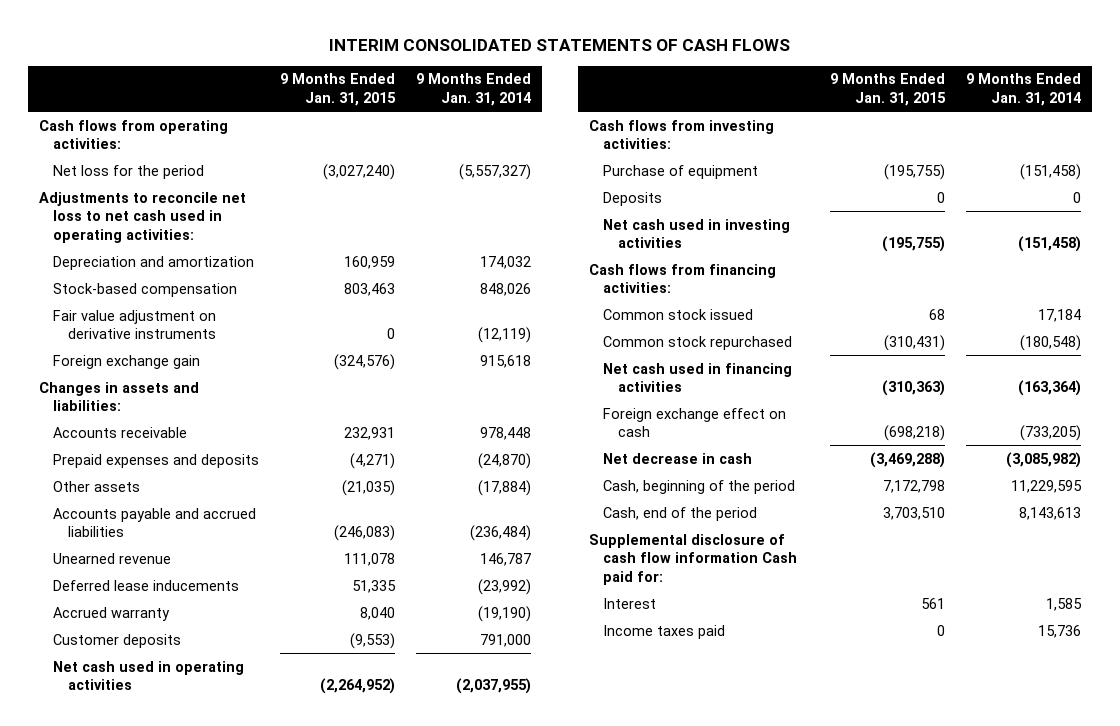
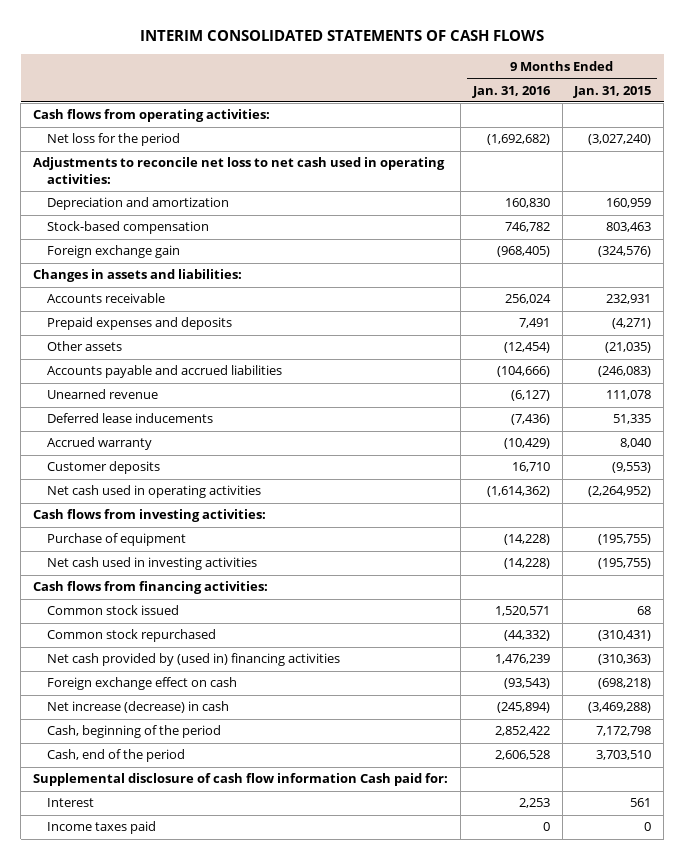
- | 9 Months Ended Jan. 31, 2015 | 9 Months Ended Jan. 31, 2014
+ | 9 Months Ended Jan. 31, 2016 | 9 Months Ended Jan. 31, 2015
- Fair value adjustment on derivative instruments | 0 | (12,119)
- Deposits | 0 | 0
- Net cash used in financing activities | (310,363) | (163,364)
+ Net cash provided by (used in) financing activities | 1,476,239 | (310,363)
- Net decrease in cash | (3,469,288) | (3,085,982)
+ Net increase (decrease) in cash | (245,894) | (3,469,288)

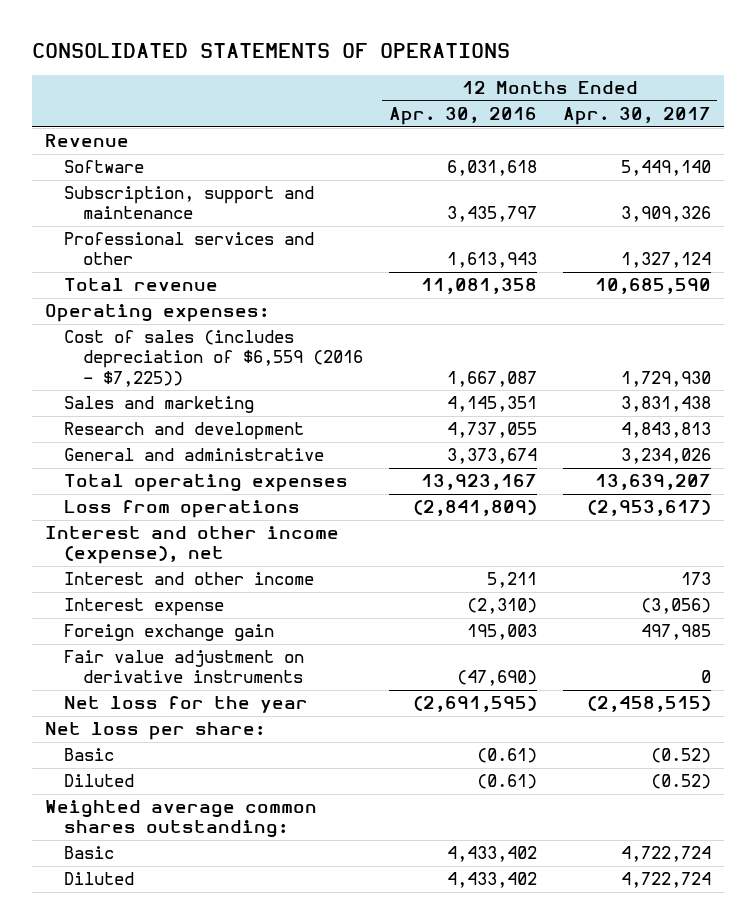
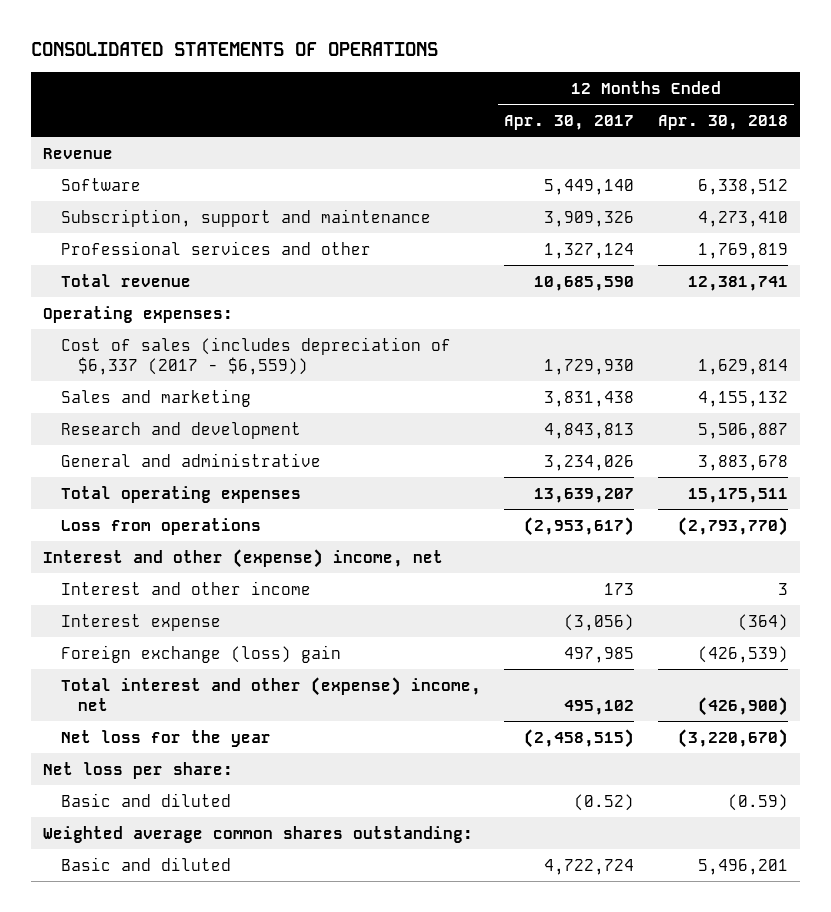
- | 12 Months Ended Apr. 30, 2016 | 12 Months Ended Apr. 30, 2017
+ | 12 Months Ended Apr. 30, 2017 | 12 Months Ended Apr. 30, 2018
- Cost of sales (includes depreciation of $6,559 (2016 - $7,225)) | 1,667,087 | 1,729,930
+ Cost of sales (includes depreciation of $6,337 (2017 - $6,559)) | 1,729,930 | 1,629,814
- Interest and other income (expense), net
+ Interest and other (expense) income, net
- Foreign exchange gain | 195,003 | 497,985
- Fair value adjustment on derivative instruments | (47,690) | 0
+ Foreign exchange (loss) gain | 497,985 | (426,539)
+ Total interest and other (expense) income, net | 495,102 | (426,900)
- Basic | (0.61) | (0.52)
- Diluted | (0.61) | (0.52)
+ Basic and diluted | (0.52) | (0.59)
- Basic | 4,433,402 | 4,722,724
- Diluted | 4,433,402 | 4,722,724
+ Basic and diluted | 4,722,724 | 5,496,201

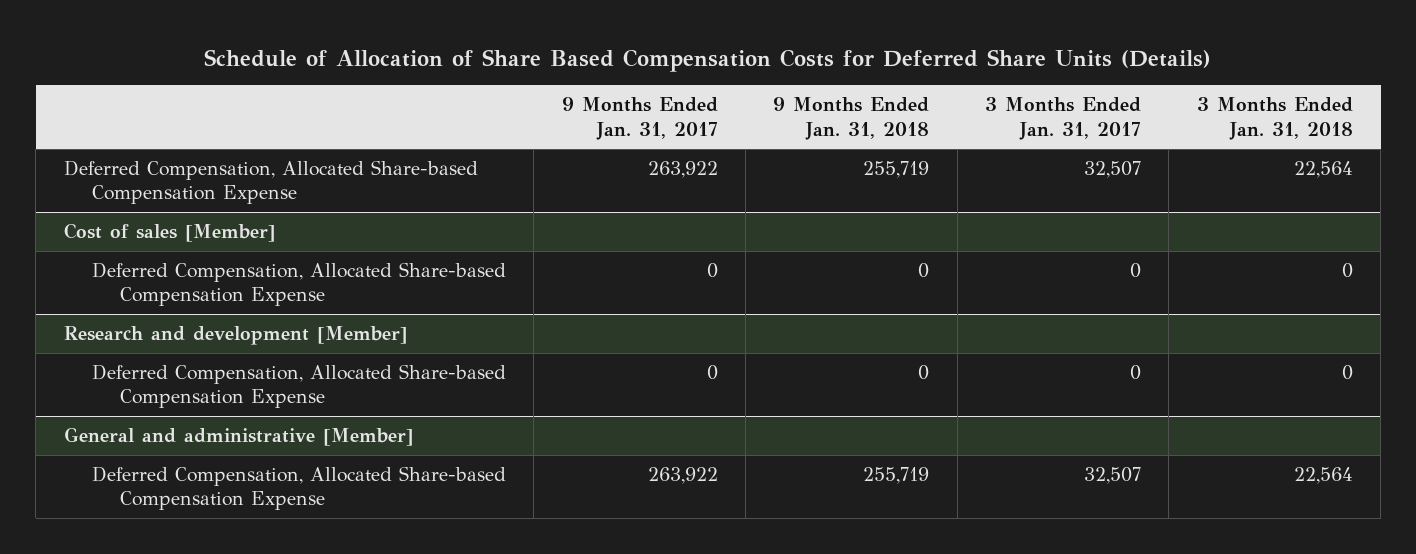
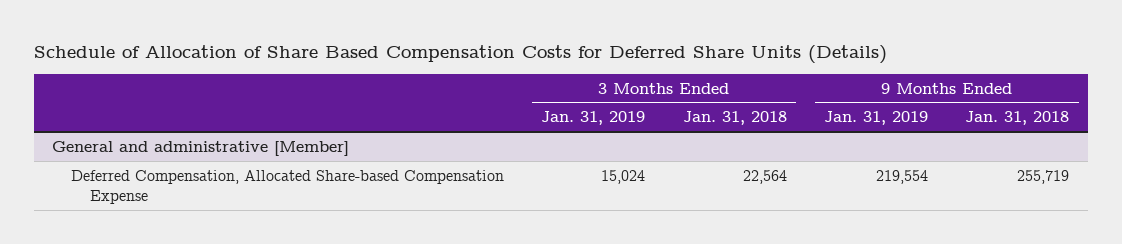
- | 9 Months Ended Jan. 31, 2017 | 9 Months Ended Jan. 31, 2018 | 3 Months Ended Jan. 31, 2017 | 3 Months Ended Jan. 31, 2018
+ | 3 Months Ended Jan. 31, 2019 | 3 Months Ended Jan. 31, 2018 | 9 Months Ended Jan. 31, 2019 | 9 Months Ended Jan. 31, 2018
- Deferred Compensation, Allocated Share-based Compensation Expense | 263,922 | 255,719 | 32,507 | 22,564
- Cost of sales [Member]
- Deferred Compensation, Allocated Share-based Compensation Expense | 0 | 0 | 0 | 0
- Research and development [Member]
- Deferred Compensation, Allocated Share-based Compensation Expense | 0 | 0 | 0 | 0

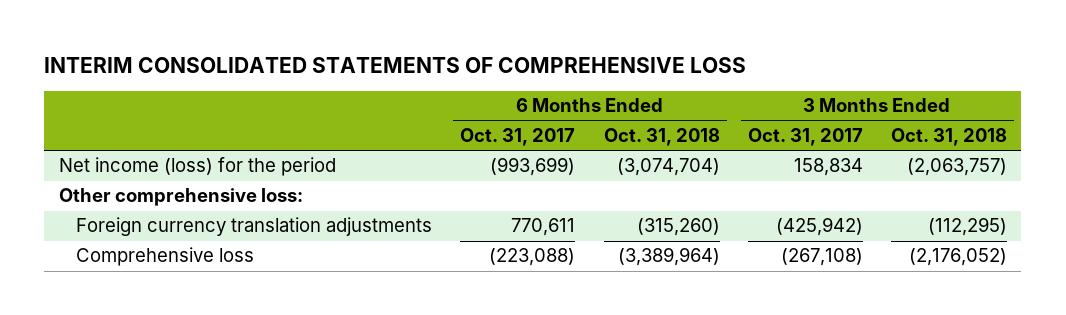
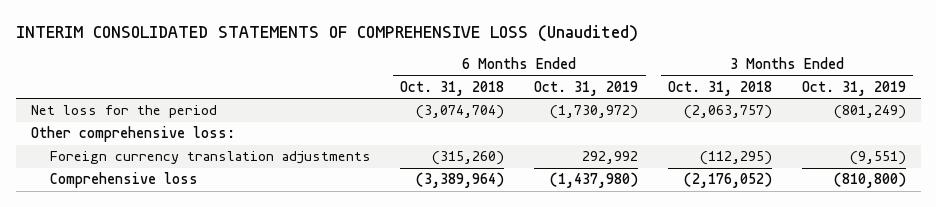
- INTERIM CONSOLIDATED STATEMENTS OF COMPREHENSIVE LOSS
+ INTERIM CONSOLIDATED STATEMENTS OF COMPREHENSIVE LOSS (Unaudited)
- | 6 Months Ended Oct. 31, 2017 | 6 Months Ended Oct. 31, 2018 | 3 Months Ended Oct. 31, 2017 | 3 Months Ended Oct. 31, 2018
+ | 6 Months Ended Oct. 31, 2018 | 6 Months Ended Oct. 31, 2019 | 3 Months Ended Oct. 31, 2018 | 3 Months Ended Oct. 31, 2019
- Net income (loss) for the period | (993,699) | (3,074,704) | 158,834 | (2,063,757)
+ Net loss for the period | (3,074,704) | (1,730,972) | (2,063,757) | (801,249)

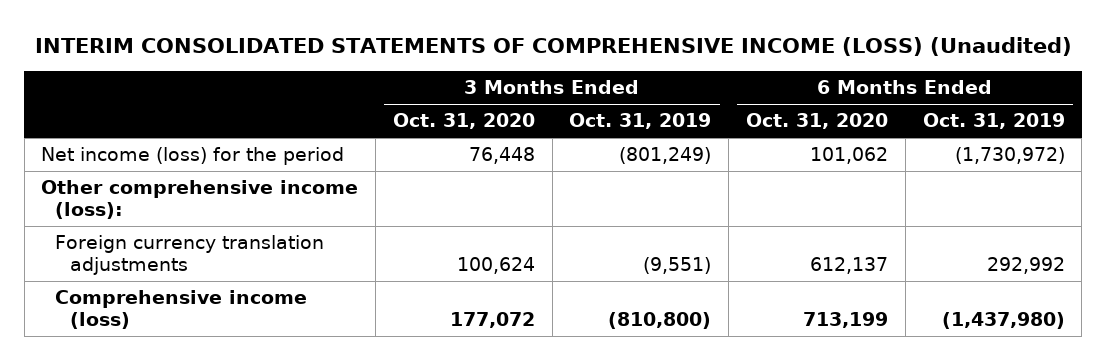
- INTERIM CONSOLIDATED STATEMENTS OF COMPREHENSIVE LOSS (Unaudited)
+ INTERIM CONSOLIDATED STATEMENTS OF COMPREHENSIVE INCOME (LOSS) (Unaudited)
- | 6 Months Ended Oct. 31, 2018 | 6 Months Ended Oct. 31, 2019 | 3 Months Ended Oct. 31, 2018 | 3 Months Ended Oct. 31, 2019
+ | 3 Months Ended Oct. 31, 2020 | 3 Months Ended Oct. 31, 2019 | 6 Months Ended Oct. 31, 2020 | 6 Months Ended Oct. 31, 2019
- Net loss for the period | (3,074,704) | (1,730,972) | (2,063,757) | (801,249)
- Other comprehensive loss:
+ Net income (loss) for the period | 76,448 | (801,249) | 101,062 | (1,730,972)
+ Other comprehensive income (loss):
- Comprehensive loss | (3,389,964) | (1,437,980) | (2,176,052) | (810,800)
+ Comprehensive income (loss) | 177,072 | (810,800) | 713,199 | (1,437,980)

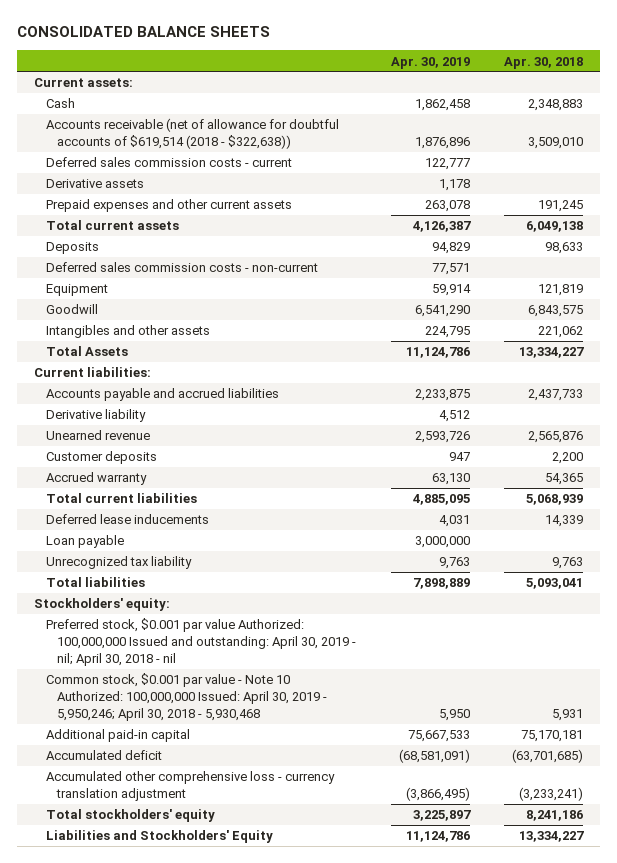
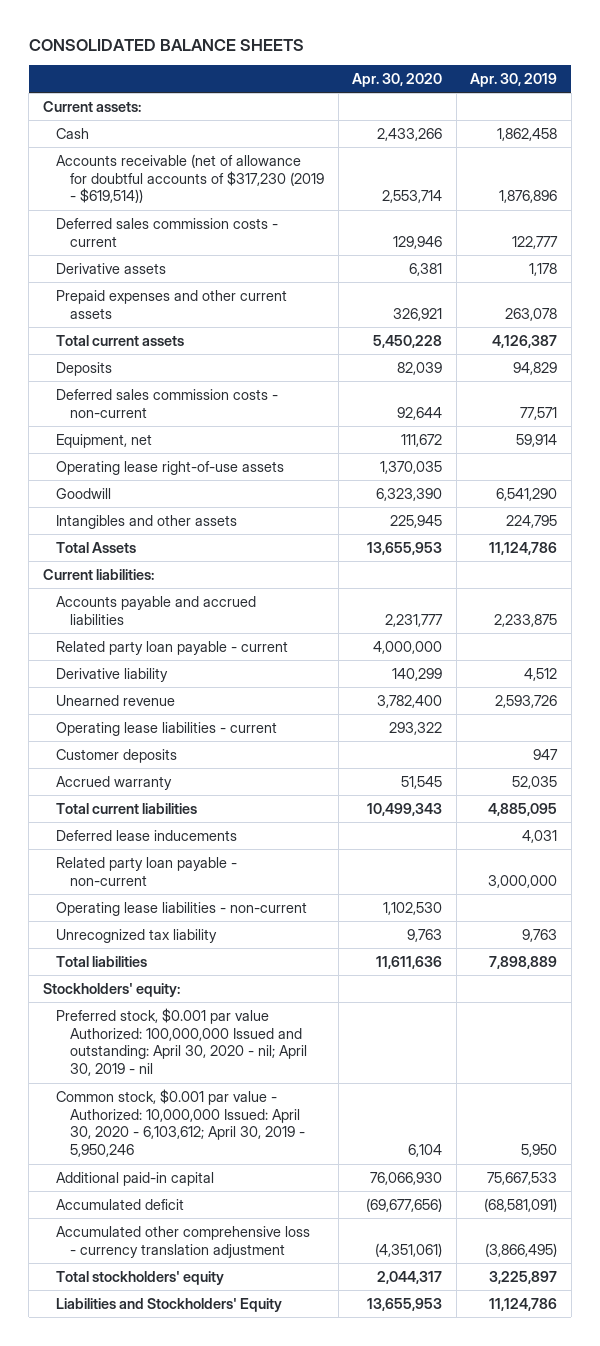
- | Apr. 30, 2019 | Apr. 30, 2018
+ | Apr. 30, 2020 | Apr. 30, 2019
- Accounts receivable (net of allowance for doubtful accounts of $619,514 (2018 - $322,638)) | 1,876,896 | 3,509,010
+ Accounts receivable (net of allowance for doubtful accounts of $317,230 (2019 - $619,514)) | 2,553,714 | 1,876,896
- Equipment | 59,914 | 121,819
+ Equipment, net | 111,672 | 59,914
+ Operating lease right-of-use assets | 1,370,035 |
+ Related party loan payable - current | 4,000,000 |
+ Operating lease liabilities - current | 293,322 |
- Accrued warranty | 63,130 | 54,365
+ Accrued warranty | 51,545 | 52,035
- Loan payable | 3,000,000 |
+ Related party loan payable - non-current | | 3,000,000
+ Operating lease liabilities - non-current | 1,102,530 |
- Preferred stock, $0.001 par value Authorized: 100,000,000 Issued and outstanding: April 30, 2019 - nil; April 30, 2018 - nil
- Common stock, $0.001 par value - Note 10 Authorized: 100,000,000 Issued: April 30, 2019 - 5,950,246; April 30, 2018 - 5,930,468 | 5,950 | 5,931
+ Preferred stock, $0.001 par value Authorized: 100,000,000 Issued and outstanding: April 30, 2020 - nil; April 30, 2019 - nil
+ Common stock, $0.001 par value - Authorized: 10,000,000 Issued: April 30, 2020 - 6,103,612; April 30, 2019 - 5,950,246 | 6,104 | 5,950

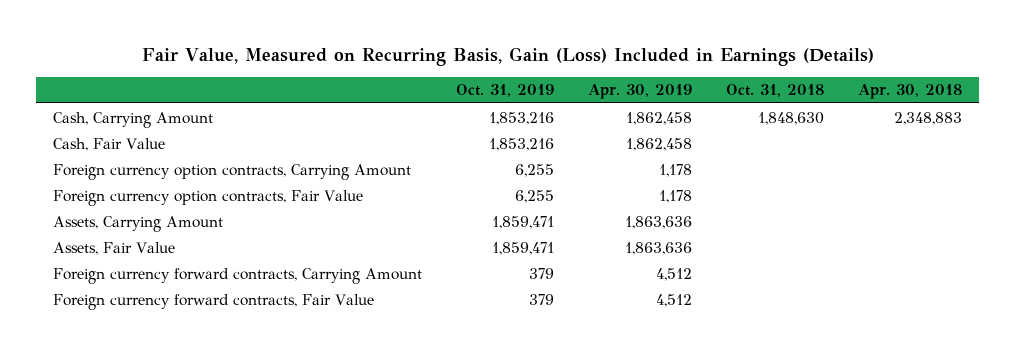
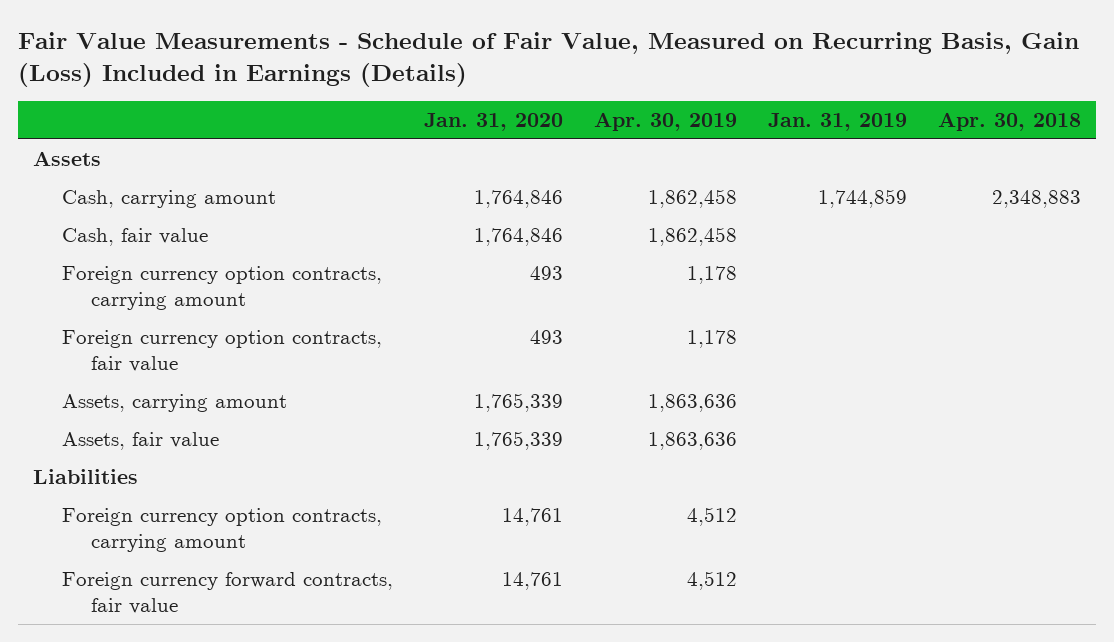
- Fair Value, Measured on Recurring Basis, Gain (Loss) Included in Earnings (Details)
+ Fair Value Measurements - Schedule of Fair Value, Measured on Recurring Basis, Gain (Loss) Included in Earnings (Details)
- | Oct. 31, 2019 | Apr. 30, 2019 | Oct. 31, 2018 | Apr. 30, 2018
+ | Jan. 31, 2020 | Apr. 30, 2019 | Jan. 31, 2019 | Apr. 30, 2018
- Cash, Carrying Amount | 1,853,216 | 1,862,458 | 1,848,630 | 2,348,883
- Cash, Fair Value | 1,853,216 | 1,862,458 | |
- Foreign currency option contracts, Carrying Amount | 6,255 | 1,178 | |
- Foreign currency option contracts, Fair Value | 6,255 | 1,178 | |
- Assets, Carrying Amount | 1,859,471 | 1,863,636 | |
- Assets, Fair Value | 1,859,471 | 1,863,636 | |
- Foreign currency forward contracts, Carrying Amount | 379 | 4,512 | |
- Foreign currency forward contracts, Fair Value | 379 | 4,512 | |
+ Assets
+ Cash, carrying amount | 1,764,846 | 1,862,458 | 1,744,859 | 2,348,883
+ Cash, fair value | 1,764,846 | 1,862,458 | |
+ Foreign currency option contracts, carrying amount | 493 | 1,178 | |
+ Foreign currency option contracts, fair value | 493 | 1,178 | |
+ Assets, carrying amount | 1,765,339 | 1,863,636 | |
+ Assets, fair value | 1,765,339 | 1,863,636 | |
+ Liabilities
+ Foreign currency option contracts, carrying amount | 14,761 | 4,512 | |
+ Foreign currency forward contracts, fair value | 14,761 | 4,512 | |

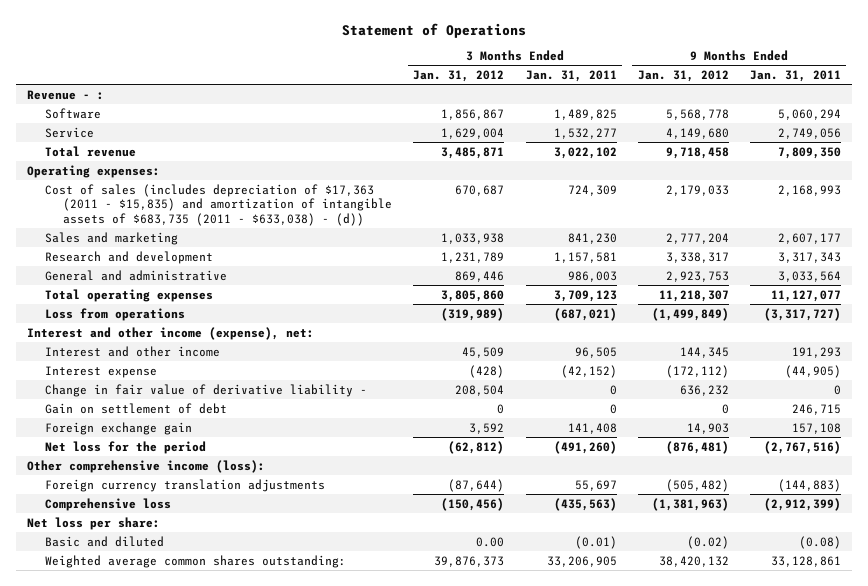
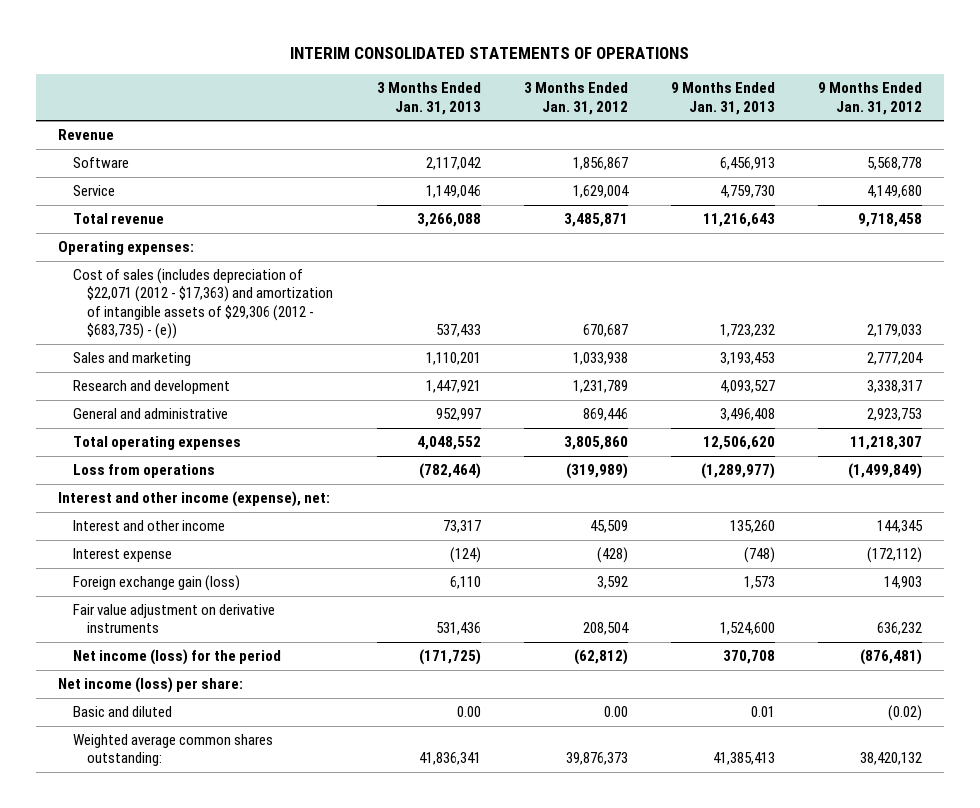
- Statement of Operations
+ INTERIM CONSOLIDATED STATEMENTS OF OPERATIONS
- | 3 Months Ended Jan. 31, 2012 | 3 Months Ended Jan. 31, 2011 | 9 Months Ended Jan. 31, 2012 | 9 Months Ended Jan. 31, 2011
+ | 3 Months Ended Jan. 31, 2013 | 3 Months Ended Jan. 31, 2012 | 9 Months Ended Jan. 31, 2013 | 9 Months Ended Jan. 31, 2012
- Revenue - :
+ Revenue
- Cost of sales (includes depreciation of $17,363 (2011 - $15,835) and amortization of intangible assets of $683,735 (2011 - $633,038) - (d)) | 670,687 | 724,309 | 2,179,033 | 2,168,993
+ Cost of sales (includes depreciation of $22,071 (2012 - $17,363) and amortization of intangible assets of $29,306 (2012 - $683,735) - (e)) | 537,433 | 670,687 | 1,723,232 | 2,179,033
- Change in fair value of derivative liability - | 208,504 | 0 | 636,232 | 0
- Gain on settlement of debt | 0 | 0 | 0 | 246,715
- Foreign exchange gain | 3,592 | 141,408 | 14,903 | 157,108
- Net loss for the period | (62,812) | (491,260) | (876,481) | (2,767,516)
- Other comprehensive income (loss):
- Foreign currency translation adjustments | (87,644) | 55,697 | (505,482) | (144,883)
- Comprehensive loss | (150,456) | (435,563) | (1,381,963) | (2,912,399)
- Net loss per share:
+ Foreign exchange gain (loss) | 6,110 | 3,592 | 1,573 | 14,903
+ Fair value adjustment on derivative instruments | 531,436 | 208,504 | 1,524,600 | 636,232
+ Net income (loss) for the period | (171,725) | (62,812) | 370,708 | (876,481)
+ Net income (loss) per share:

